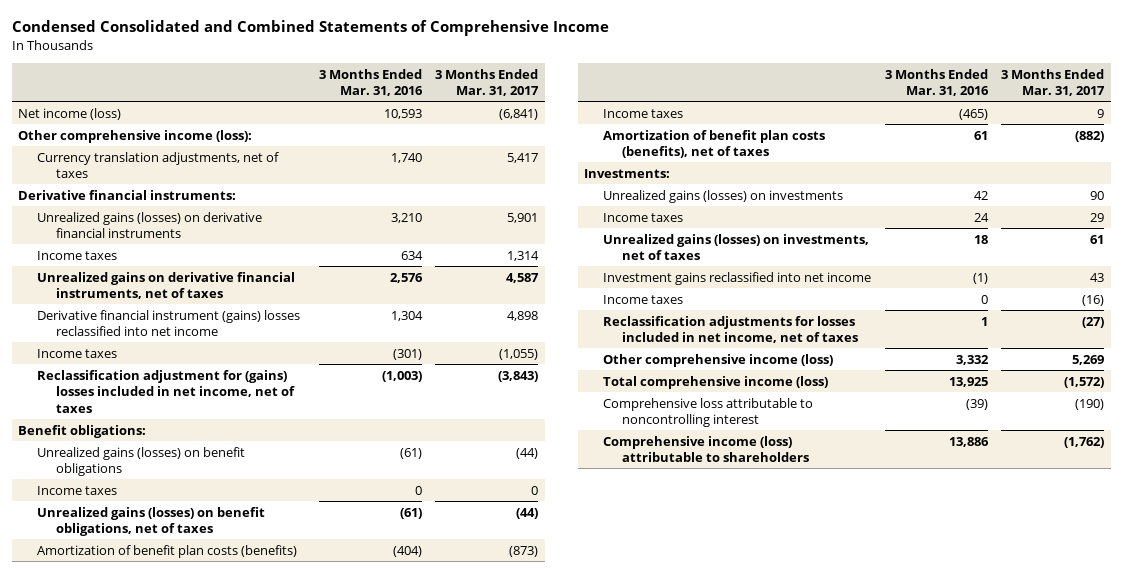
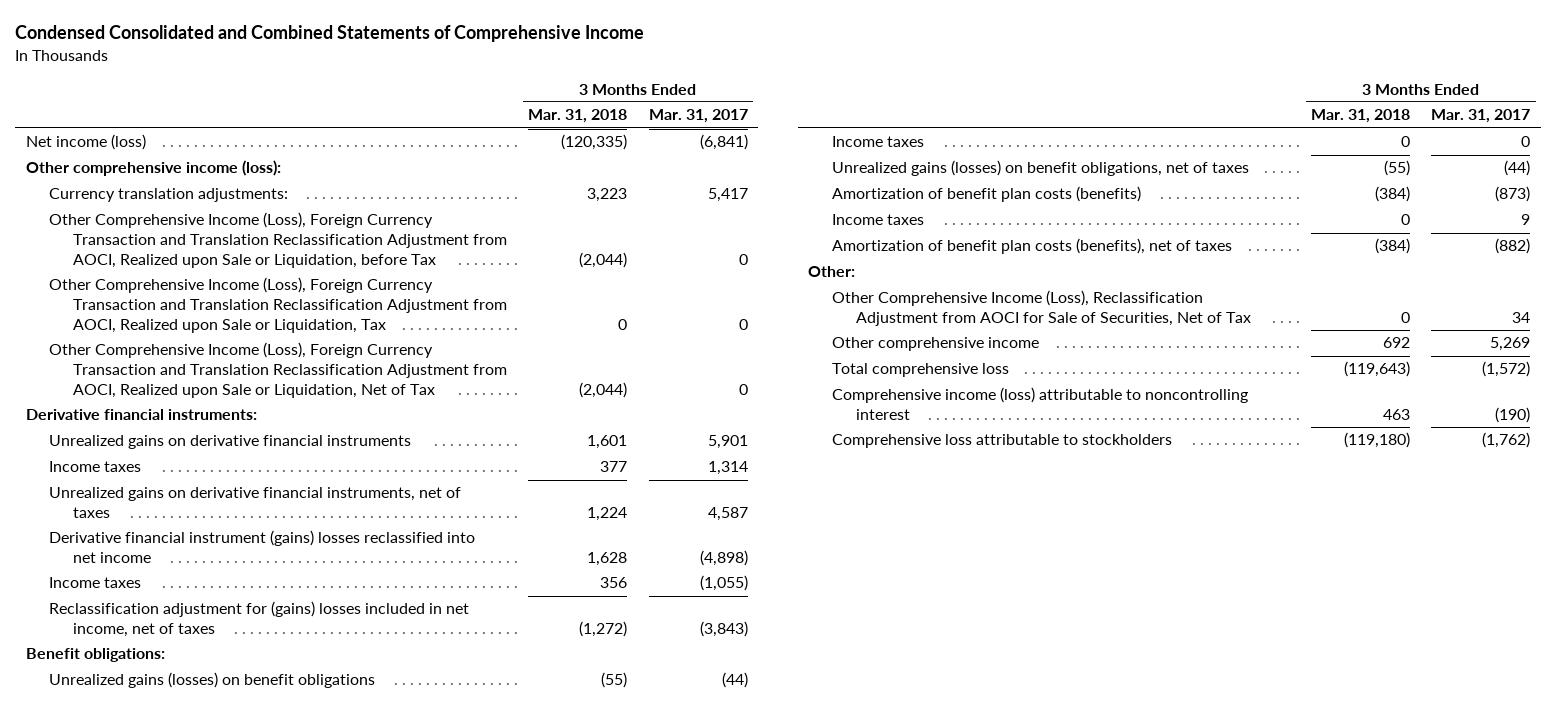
- | 3 Months Ended Mar. 31, 2016 | 3 Months Ended Mar. 31, 2017
+ | 3 Months Ended Mar. 31, 2018 | 3 Months Ended Mar. 31, 2017
- Currency translation adjustments, net of taxes | 1,740 | 5,417
+ Currency translation adjustments: | 3,223 | 5,417
+ Other Comprehensive Income (Loss), Foreign Currency Transaction and Translation Reclassification Adjustment from AOCI, Realized upon Sale or Liquidation, before Tax | (2,044) | 0
+ Other Comprehensive Income (Loss), Foreign Currency Transaction and Translation Reclassification Adjustment from AOCI, Realized upon Sale or Liquidation, Tax | 0 | 0
+ Other Comprehensive Income (Loss), Foreign Currency Transaction and Translation Reclassification Adjustment from AOCI, Realized upon Sale or Liquidation, Net of Tax | (2,044) | 0
- Unrealized gains (losses) on derivative financial instruments | 3,210 | 5,901
+ Unrealized gains on derivative financial instruments | 1,601 | 5,901
- Derivative financial instrument (gains) losses reclassified into net income | 1,304 | 4,898
+ Derivative financial instrument (gains) losses reclassified into net income | 1,628 | (4,898)
- Investments:
- Unrealized gains (losses) on investments | 42 | 90
- Income taxes | 24 | 29
- Unrealized gains (losses) on investments, net of taxes | 18 | 61
- Investment gains reclassified into net income | (1) | 43
- Income taxes | 0 | (16)
- Reclassification adjustments for losses included in net income, net of taxes | 1 | (27)
- Other comprehensive income (loss) | 3,332 | 5,269
- Total comprehensive income (loss) | 13,925 | (1,572)
- Comprehensive loss attributable to noncontrolling interest | (39) | (190)
- Comprehensive income (loss) attributable to shareholders | 13,886 | (1,762)
+ Other:
+ Other Comprehensive Income (Loss), Reclassification Adjustment from AOCI for Sale of Securities, Net of Tax | 0 | 34
+ Other comprehensive income | 692 | 5,269
+ Total comprehensive loss | (119,643) | (1,572)
+ Comprehensive income (loss) attributable to noncontrolling interest | 463 | (190)
+ Comprehensive loss attributable to stockholders | (119,180) | (1,762)

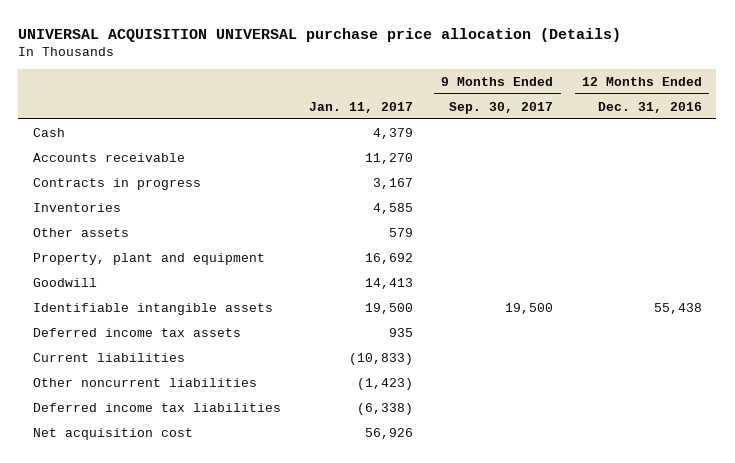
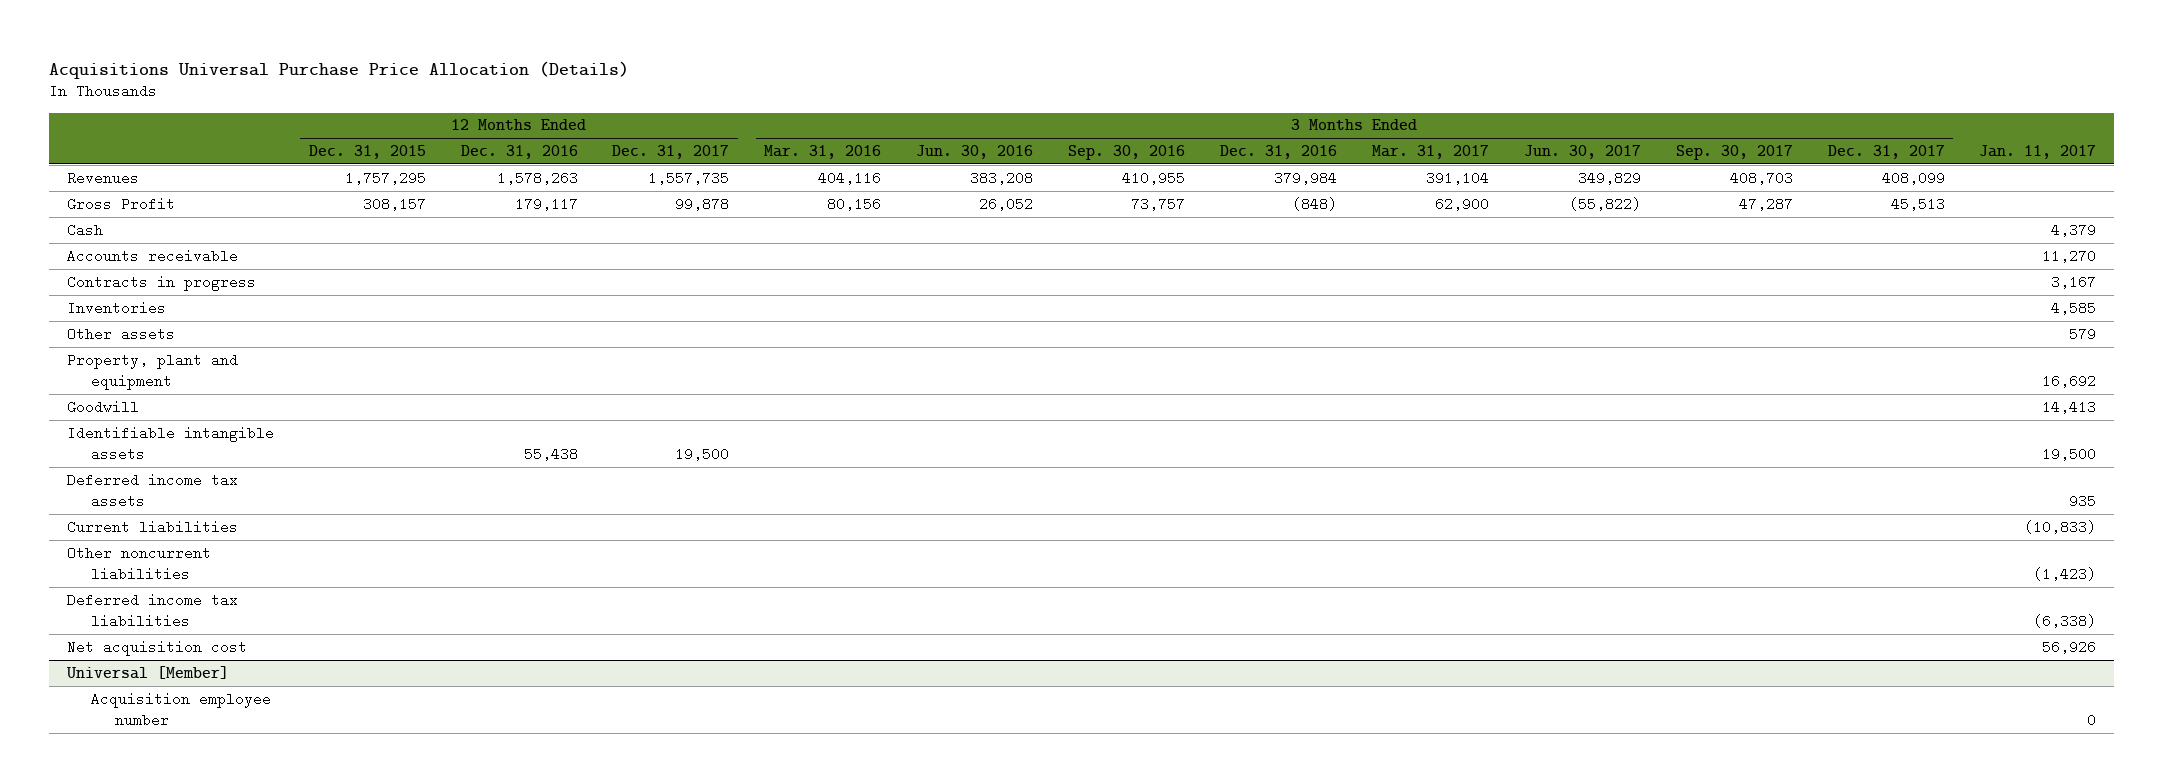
- UNIVERSAL ACQUISITION UNIVERSAL purchase price allocation (Details)
+ Acquisitions Universal Purchase Price Allocation (Details)
- | Jan. 11, 2017 | 9 Months Ended Sep. 30, 2017 | 12 Months Ended Dec. 31, 2016
+ | 12 Months Ended Dec. 31, 2015 | 12 Months Ended Dec. 31, 2016 | 12 Months Ended Dec. 31, 2017 | 3 Months Ended Mar. 31, 2016 | 3 Months Ended Jun. 30, 2016 | 3 Months Ended Sep. 30, 2016 | 3 Months Ended Dec. 31, 2016 | 3 Months Ended Mar. 31, 2017 | 3 Months Ended Jun. 30, 2017 | 3 Months Ended Sep. 30, 2017 | 3 Months Ended Dec. 31, 2017 | Jan. 11, 2017
+ Revenues | 1,757,295 | 1,578,263 | 1,557,735 | 404,116 | 383,208 | 410,955 | 379,984 | 391,104 | 349,829 | 408,703 | 408,099 |
+ Gross Profit | 308,157 | 179,117 | 99,878 | 80,156 | 26,052 | 73,757 | (848) | 62,900 | (55,822) | 47,287 | 45,513 |
+ Universal [Member]
+ Acquisition employee number | | | | | | | | | | | | 0

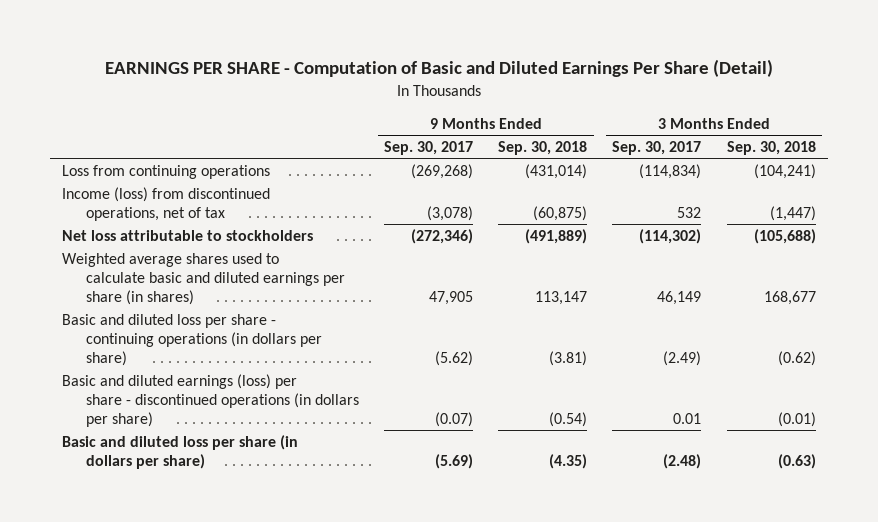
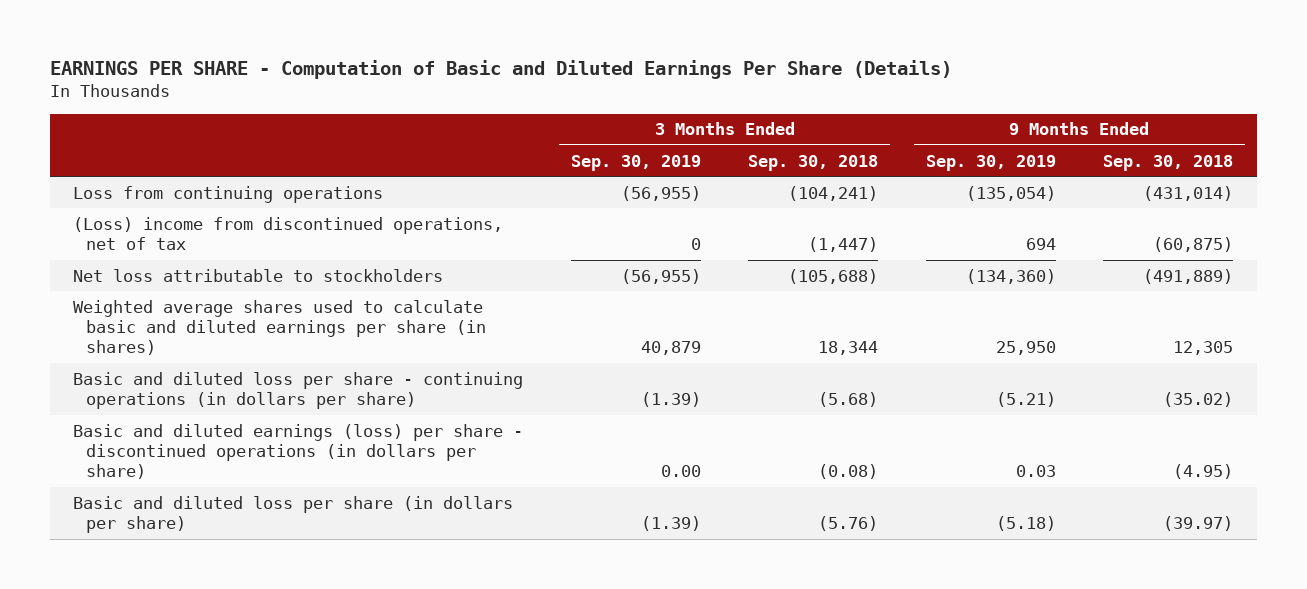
- EARNINGS PER SHARE - Computation of Basic and Diluted Earnings Per Share (Detail)
+ EARNINGS PER SHARE - Computation of Basic and Diluted Earnings Per Share (Details)
- | 9 Months Ended Sep. 30, 2017 | 9 Months Ended Sep. 30, 2018 | 3 Months Ended Sep. 30, 2017 | 3 Months Ended Sep. 30, 2018
+ | 3 Months Ended Sep. 30, 2019 | 3 Months Ended Sep. 30, 2018 | 9 Months Ended Sep. 30, 2019 | 9 Months Ended Sep. 30, 2018
- Income (loss) from discontinued operations, net of tax | (3,078) | (60,875) | 532 | (1,447)
+ (Loss) income from discontinued operations, net of tax | 0 | (1,447) | 694 | (60,875)
- Weighted average shares used to calculate basic and diluted earnings per share (in shares) | 47,905 | 113,147 | 46,149 | 168,677
- Basic and diluted loss per share - continuing operations (in dollars per share) | (5.62) | (3.81) | (2.49) | (0.62)
- Basic and diluted earnings (loss) per share - discontinued operations (in dollars per share) | (0.07) | (0.54) | 0.01 | (0.01)
- Basic and diluted loss per share (in dollars per share) | (5.69) | (4.35) | (2.48) | (0.63)
+ Weighted average shares used to calculate basic and diluted earnings per share (in shares) | 40,879 | 18,344 | 25,950 | 12,305
+ Basic and diluted loss per share - continuing operations (in dollars per share) | (1.39) | (5.68) | (5.21) | (35.02)
+ Basic and diluted earnings (loss) per share - discontinued operations (in dollars per share) | 0.00 | (0.08) | 0.03 | (4.95)
+ Basic and diluted loss per share (in dollars per share) | (1.39) | (5.76) | (5.18) | (39.97)

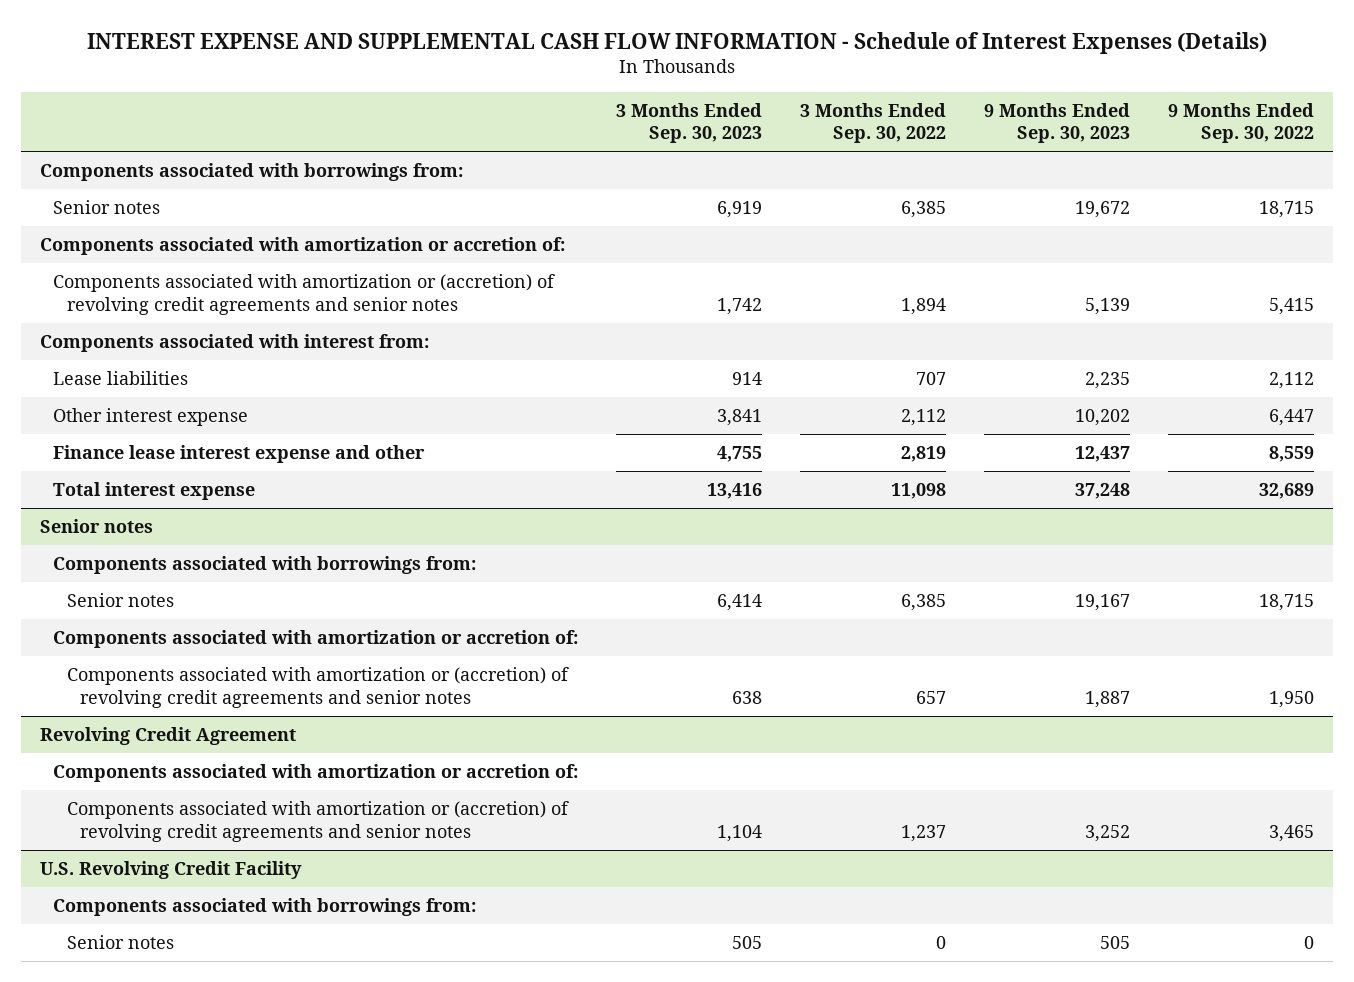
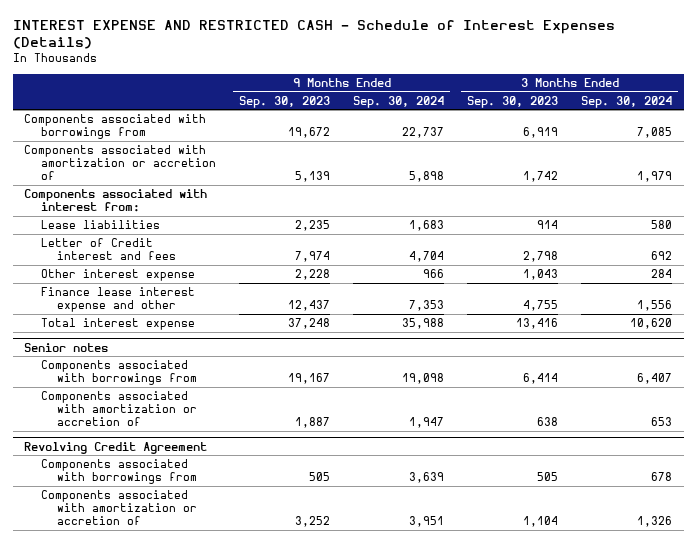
- INTEREST EXPENSE AND SUPPLEMENTAL CASH FLOW INFORMATION - Schedule of Interest Expenses (Details)
+ INTEREST EXPENSE AND RESTRICTED CASH - Schedule of Interest Expenses (Details)
- | 3 Months Ended Sep. 30, 2023 | 3 Months Ended Sep. 30, 2022 | 9 Months Ended Sep. 30, 2023 | 9 Months Ended Sep. 30, 2022
+ | 9 Months Ended Sep. 30, 2023 | 9 Months Ended Sep. 30, 2024 | 3 Months Ended Sep. 30, 2023 | 3 Months Ended Sep. 30, 2024
- Components associated with borrowings from:
- Senior notes | 6,919 | 6,385 | 19,672 | 18,715
- Components associated with amortization or accretion of:
- Components associated with amortization or (accretion) of revolving credit agreements and senior notes | 1,742 | 1,894 | 5,139 | 5,415
+ Components associated with borrowings from | 19,672 | 22,737 | 6,919 | 7,085
+ Components associated with amortization or accretion of | 5,139 | 5,898 | 1,742 | 1,979
- Other interest expense | 3,841 | 2,112 | 10,202 | 6,447
+ Letter of Credit interest and fees | 7,974 | 4,704 | 2,798 | 692
+ Other interest expense | 2,228 | 966 | 1,043 | 284
@ Senior notes
- Components associated with borrowings from:
- Senior notes | 6,414 | 6,385 | 19,167 | 18,715
- Components associated with amortization or accretion of:
- Components associated with amortization or (accretion) of revolving credit agreements and senior notes | 638 | 657 | 1,887 | 1,950
+ Components associated with borrowings from | 19,167 | 19,098 | 6,414 | 6,407
+ Components associated with amortization or accretion of | 1,887 | 1,947 | 638 | 653
@ Revolving Credit Agreement
- Components associated with amortization or accretion of:
- Components associated with amortization or (accretion) of revolving credit agreements and senior notes | 1,104 | 1,237 | 3,252 | 3,465
- U.S. Revolving Credit Facility
- Components associated with borrowings from:
- Senior notes | 505 | 0 | 505 | 0
@ Revolving Credit Agreement
+ Components associated with borrowings from | 505 | 3,639 | 505 | 678
+ Components associated with amortization or accretion of | 3,252 | 3,951 | 1,104 | 1,326

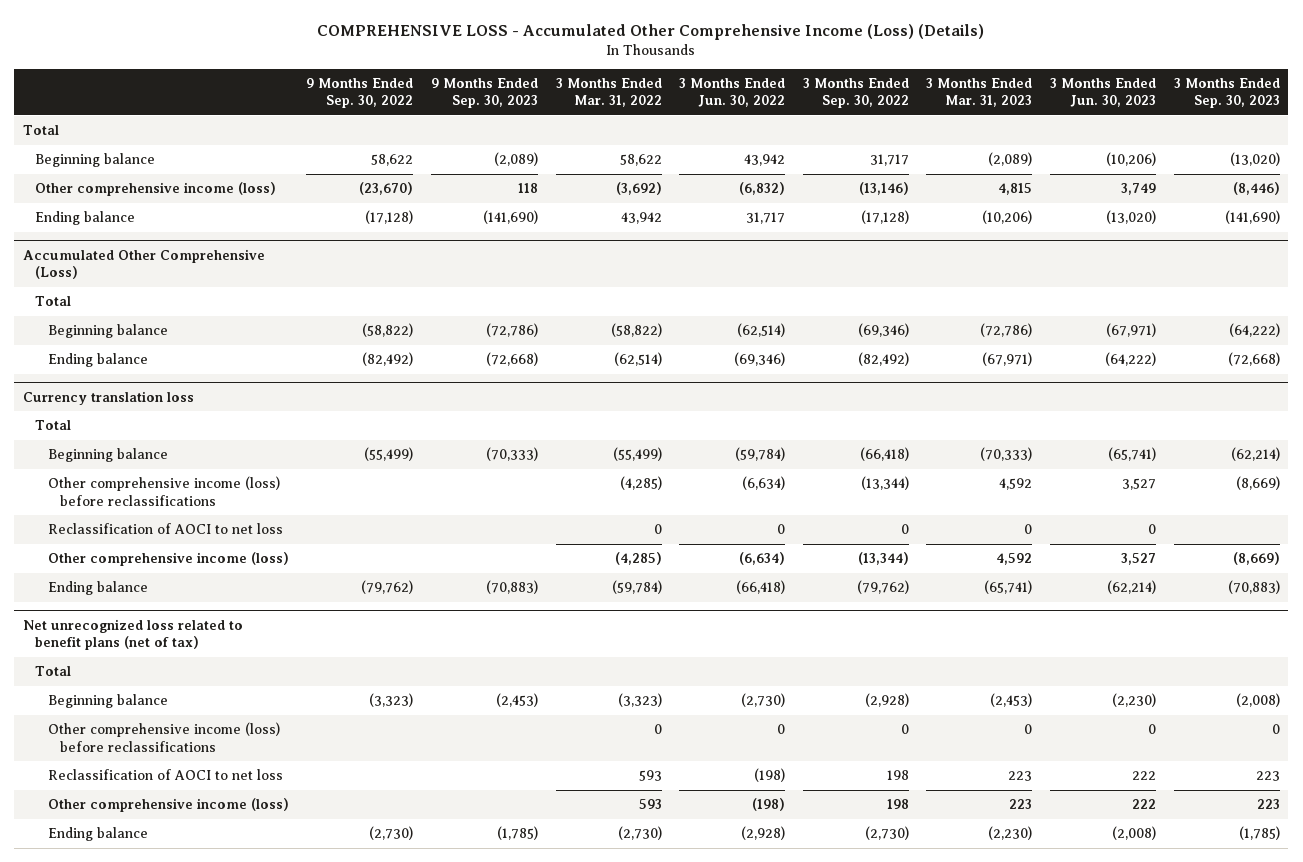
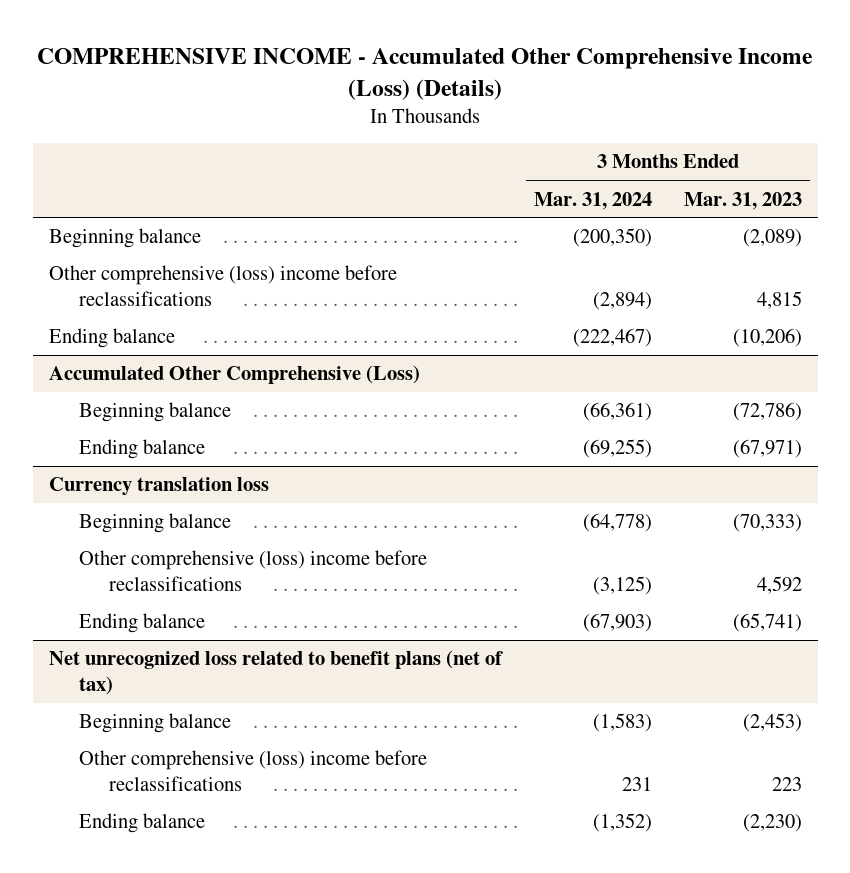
- COMPREHENSIVE LOSS - Accumulated Other Comprehensive Income (Loss) (Details)
+ COMPREHENSIVE INCOME - Accumulated Other Comprehensive Income (Loss) (Details)
- | 9 Months Ended Sep. 30, 2022 | 9 Months Ended Sep. 30, 2023 | 3 Months Ended Mar. 31, 2022 | 3 Months Ended Jun. 30, 2022 | 3 Months Ended Sep. 30, 2022 | 3 Months Ended Mar. 31, 2023 | 3 Months Ended Jun. 30, 2023 | 3 Months Ended Sep. 30, 2023
+ | 3 Months Ended Mar. 31, 2024 | 3 Months Ended Mar. 31, 2023
- Total
- Other comprehensive income (loss) | (23,670) | 118 | (3,692) | (6,832) | (13,146) | 4,815 | 3,749 | (8,446)
+ Other comprehensive (loss) income before reclassifications | (2,894) | 4,815
@ Accumulated Other Comprehensive (Loss)
- Total
@ Currency translation loss
- Total
- Other comprehensive income (loss) before reclassifications | | | (4,285) | (6,634) | (13,344) | 4,592 | 3,527 | (8,669)
- Reclassification of AOCI to net loss | | | 0 | 0 | 0 | 0 | 0 |
- Other comprehensive income (loss) | | | (4,285) | (6,634) | (13,344) | 4,592 | 3,527 | (8,669)
+ Other comprehensive (loss) income before reclassifications | (3,125) | 4,592
@ Net unrecognized loss related to benefit plans (net of tax)
- Total
- Other comprehensive income (loss) before reclassifications | | | 0 | 0 | 0 | 0 | 0 | 0
- Reclassification of AOCI to net loss | | | 593 | (198) | 198 | 223 | 222 | 223
- Other comprehensive income (loss) | | | 593 | (198) | 198 | 223 | 222 | 223
+ Other comprehensive (loss) income before reclassifications | 231 | 223

